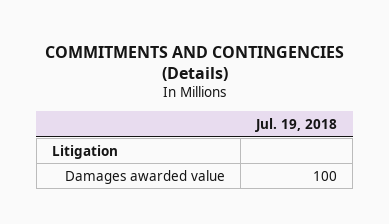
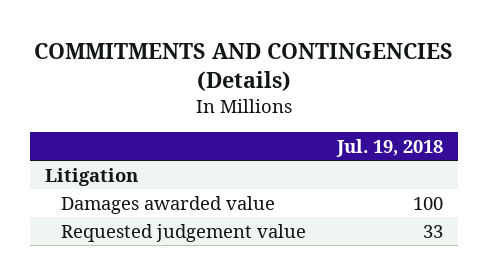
+ Requested judgement value | 33

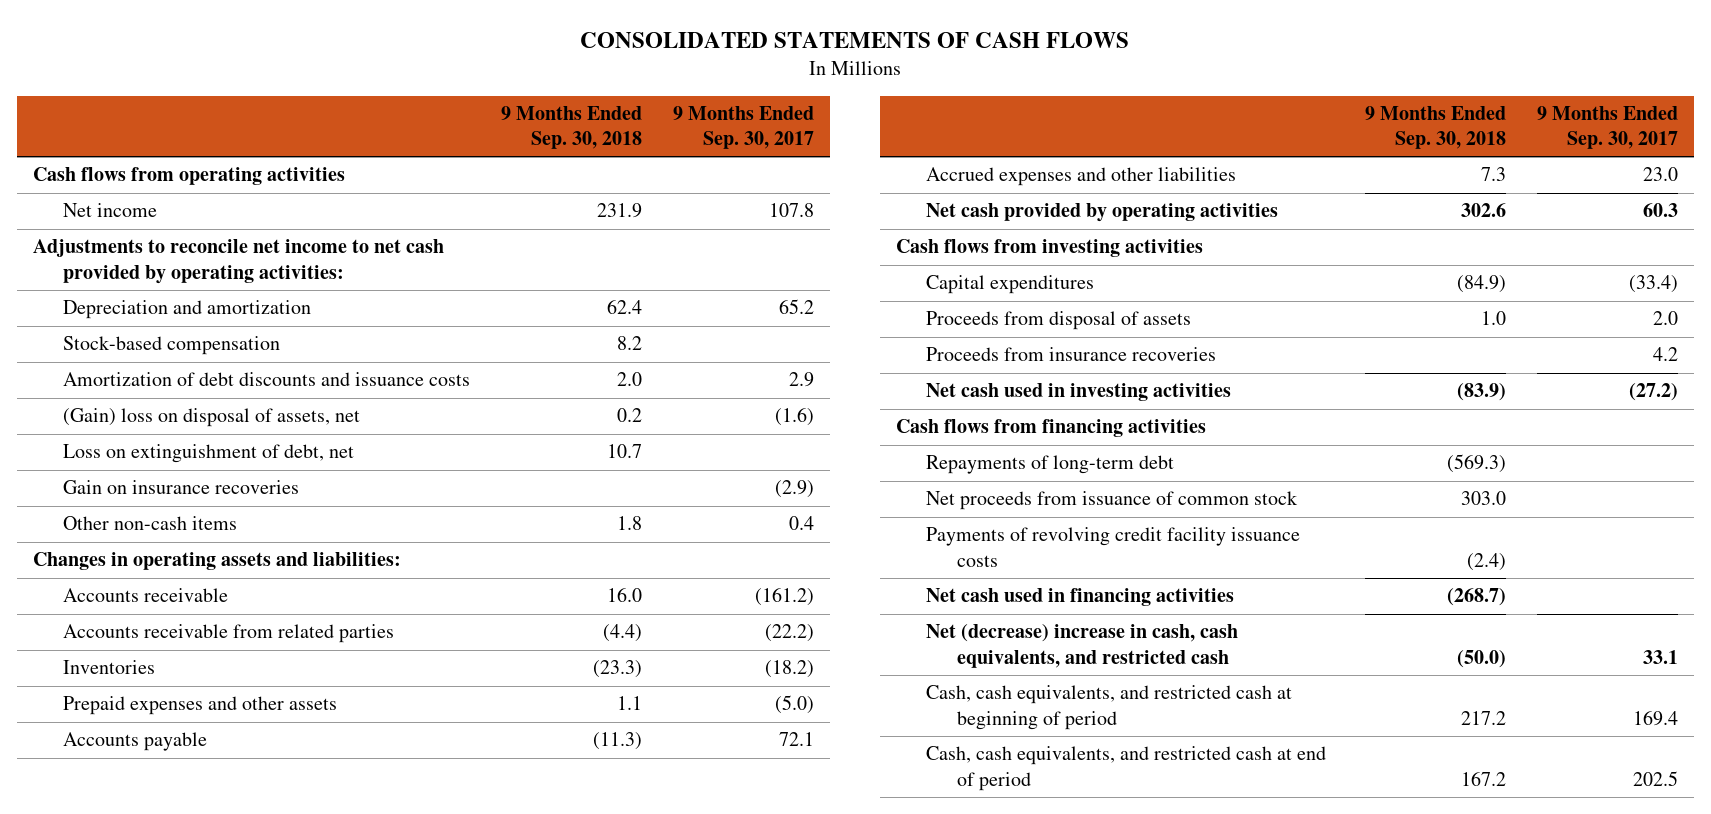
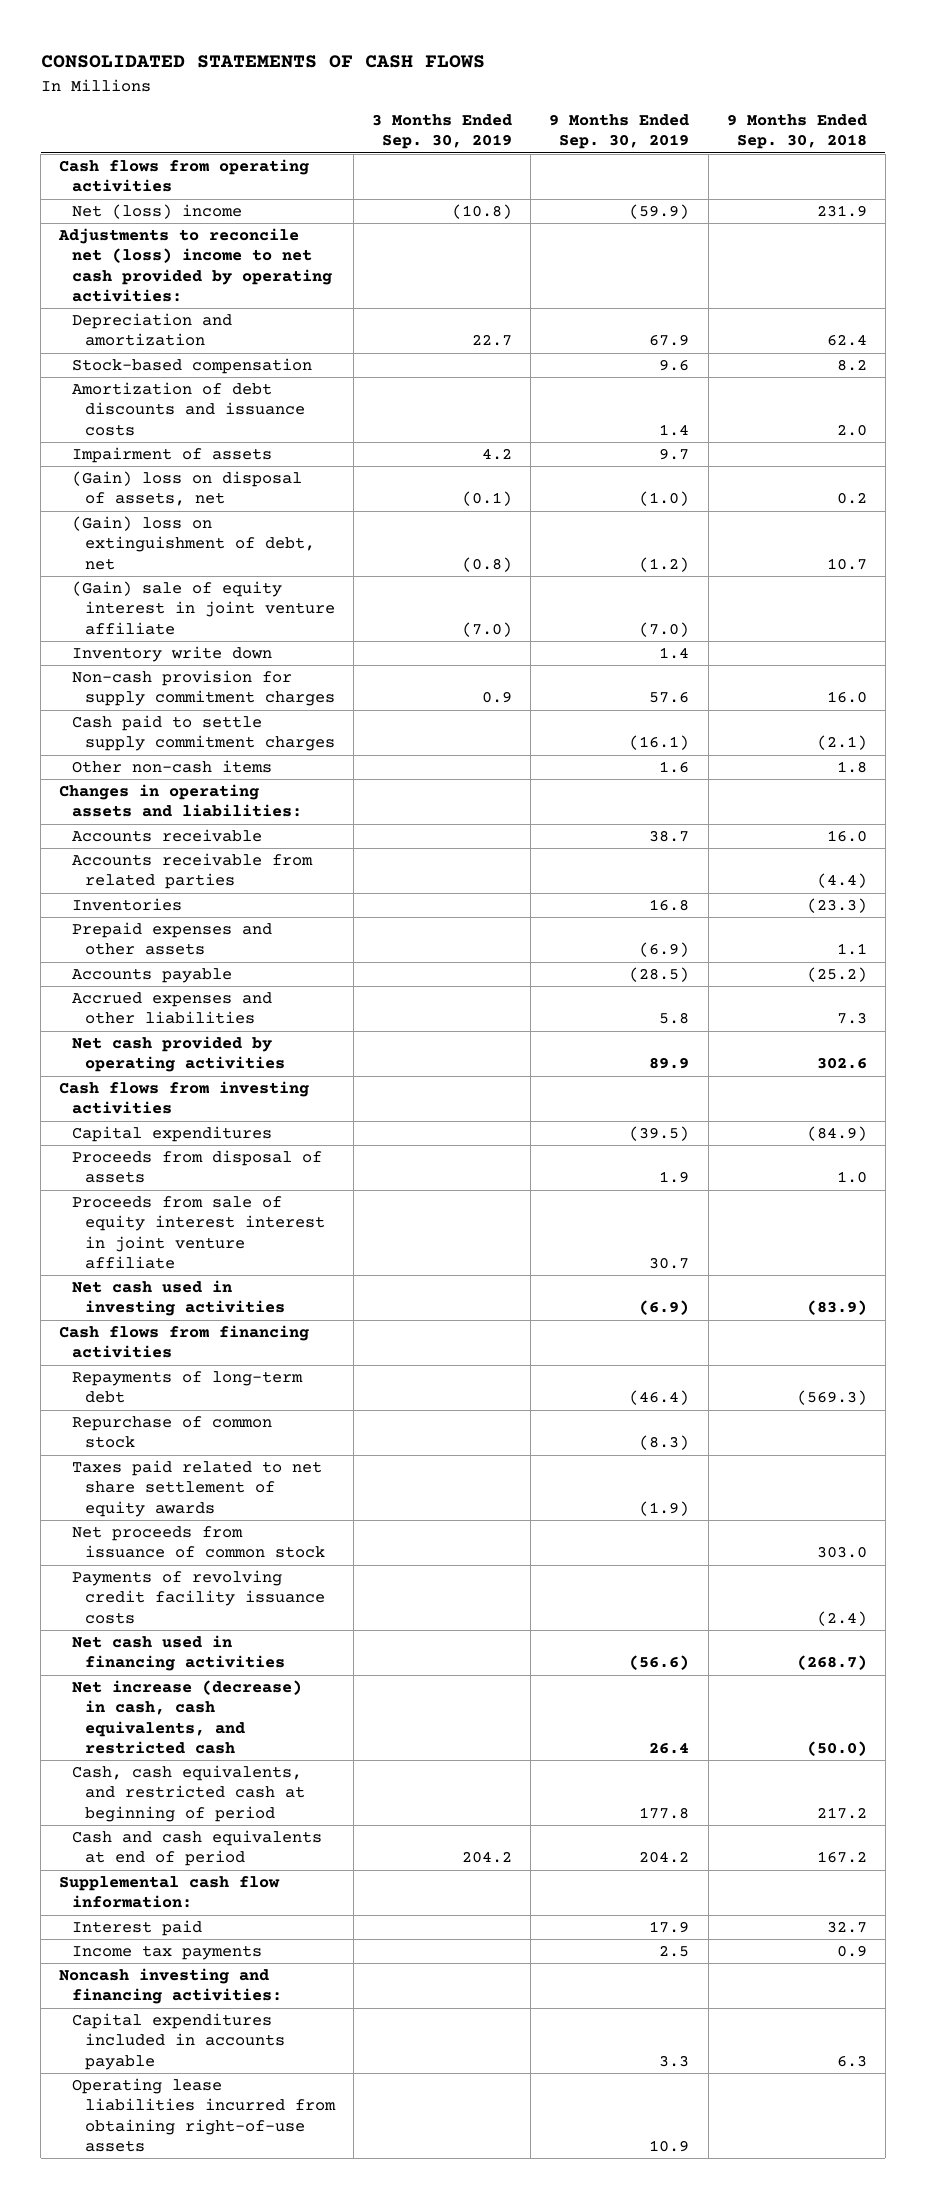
- | 9 Months Ended Sep. 30, 2018 | 9 Months Ended Sep. 30, 2017
+ | 3 Months Ended Sep. 30, 2019 | 9 Months Ended Sep. 30, 2019 | 9 Months Ended Sep. 30, 2018
- Net income | 231.9 | 107.8
- Adjustments to reconcile net income to net cash provided by operating activities:
+ Net (loss) income | (10.8) | (59.9) | 231.9
+ Adjustments to reconcile net (loss) income to net cash provided by operating activities:
+ Impairment of assets | 4.2 | 9.7 |
- Loss on extinguishment of debt, net | 10.7 |
- Gain on insurance recoveries | | (2.9)
+ (Gain) loss on extinguishment of debt, net | (0.8) | (1.2) | 10.7
+ (Gain) sale of equity interest in joint venture affiliate | (7.0) | (7.0) |
+ Inventory write down | | 1.4 |
+ Non-cash provision for supply commitment charges | 0.9 | 57.6 | 16.0
+ Cash paid to settle supply commitment charges | | (16.1) | (2.1)
- Accounts payable | (11.3) | 72.1
+ Accounts payable | | (28.5) | (25.2)
- Proceeds from insurance recoveries | | 4.2
+ Proceeds from sale of equity interest interest in joint venture affiliate | | 30.7 |
+ Repurchase of common stock | | (8.3) |
+ Taxes paid related to net share settlement of equity awards | | (1.9) |
- Net (decrease) increase in cash, cash equivalents, and restricted cash | (50.0) | 33.1
+ Net increase (decrease) in cash, cash equivalents, and restricted cash | | 26.4 | (50.0)
- Cash, cash equivalents, and restricted cash at end of period | 167.2 | 202.5
+ Cash and cash equivalents at end of period | 204.2 | 204.2 | 167.2
+ Supplemental cash flow information:
+ Interest paid | | 17.9 | 32.7
+ Income tax payments | | 2.5 | 0.9
+ Noncash investing and financing activities:
+ Capital expenditures included in accounts payable | | 3.3 | 6.3
+ Operating lease liabilities incurred from obtaining right-of-use assets | | 10.9 |

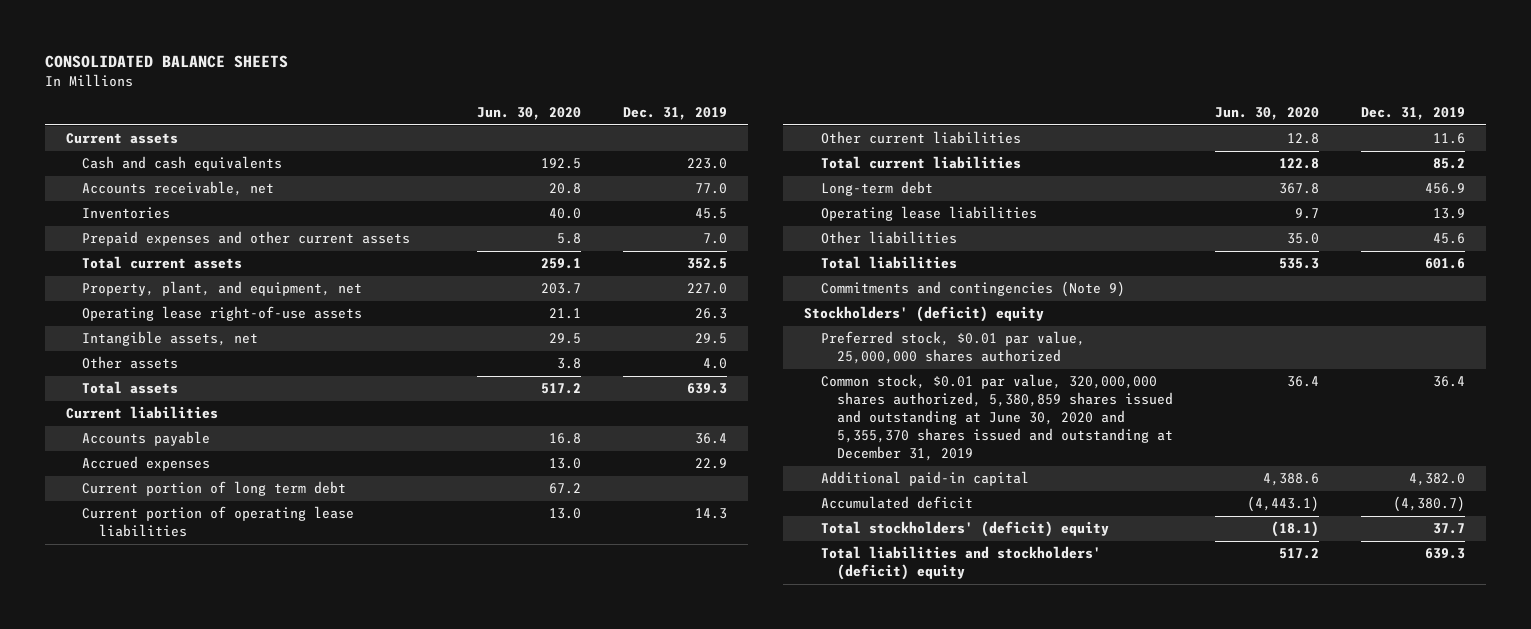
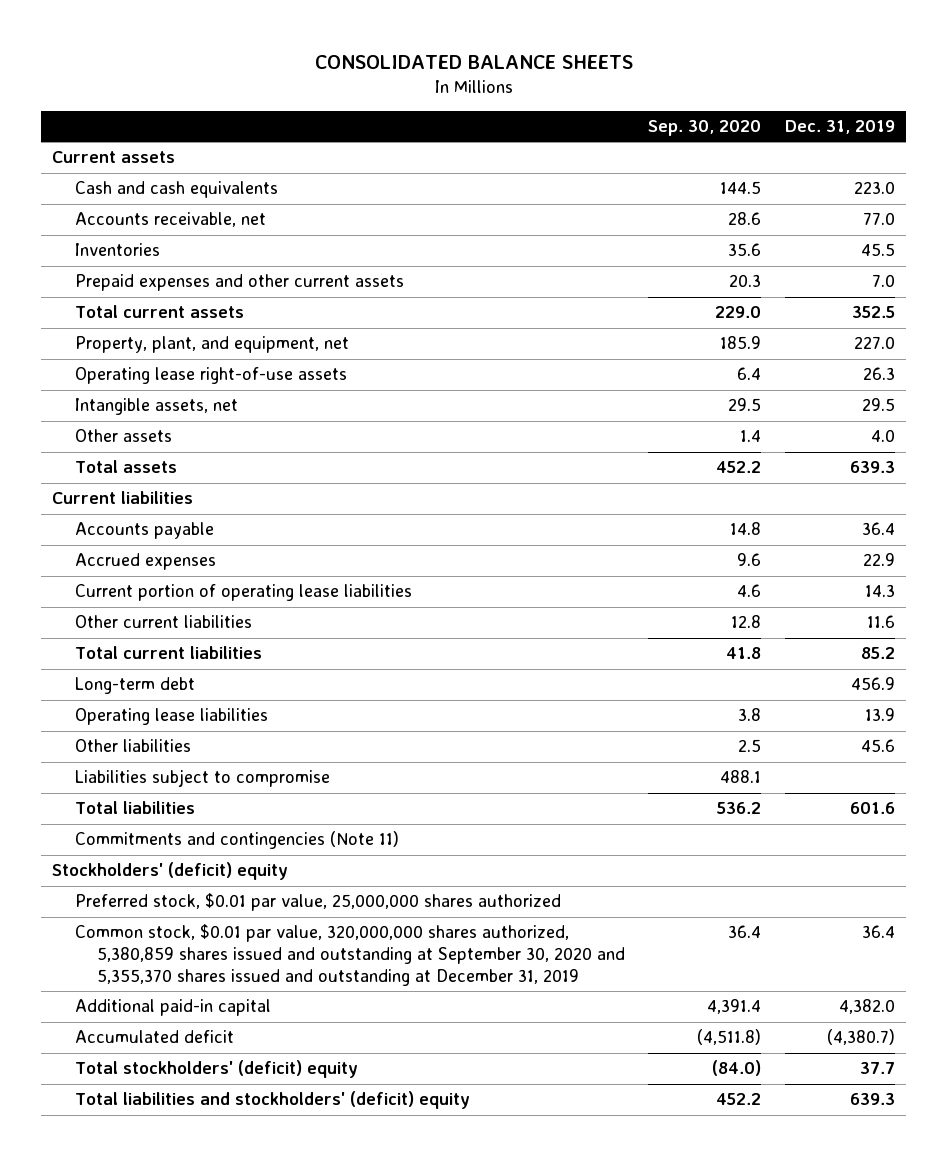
- | Jun. 30, 2020 | Dec. 31, 2019
+ | Sep. 30, 2020 | Dec. 31, 2019
- Current portion of long term debt | 67.2 |
+ Liabilities subject to compromise | 488.1 |
- Commitments and contingencies (Note 9)
+ Commitments and contingencies (Note 11)
- Common stock, $0.01 par value, 320,000,000 shares authorized, 5,380,859 shares issued and outstanding at June 30, 2020 and 5,355,370 shares issued and outstanding at December 31, 2019 | 36.4 | 36.4
+ Common stock, $0.01 par value, 320,000,000 shares authorized, 5,380,859 shares issued and outstanding at September 30, 2020 and 5,355,370 shares issued and outstanding at December 31, 2019 | 36.4 | 36.4

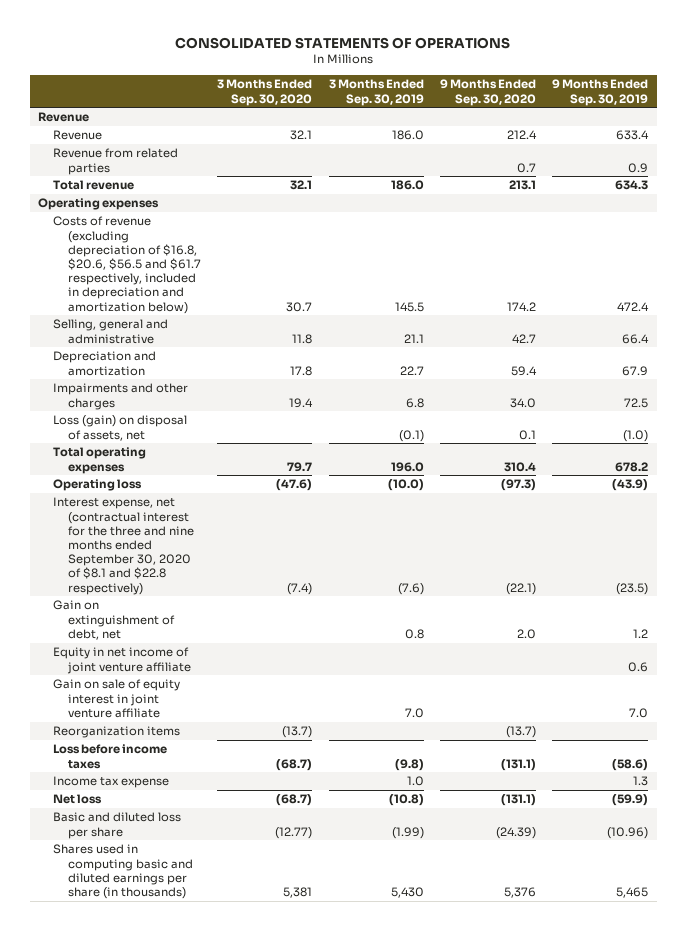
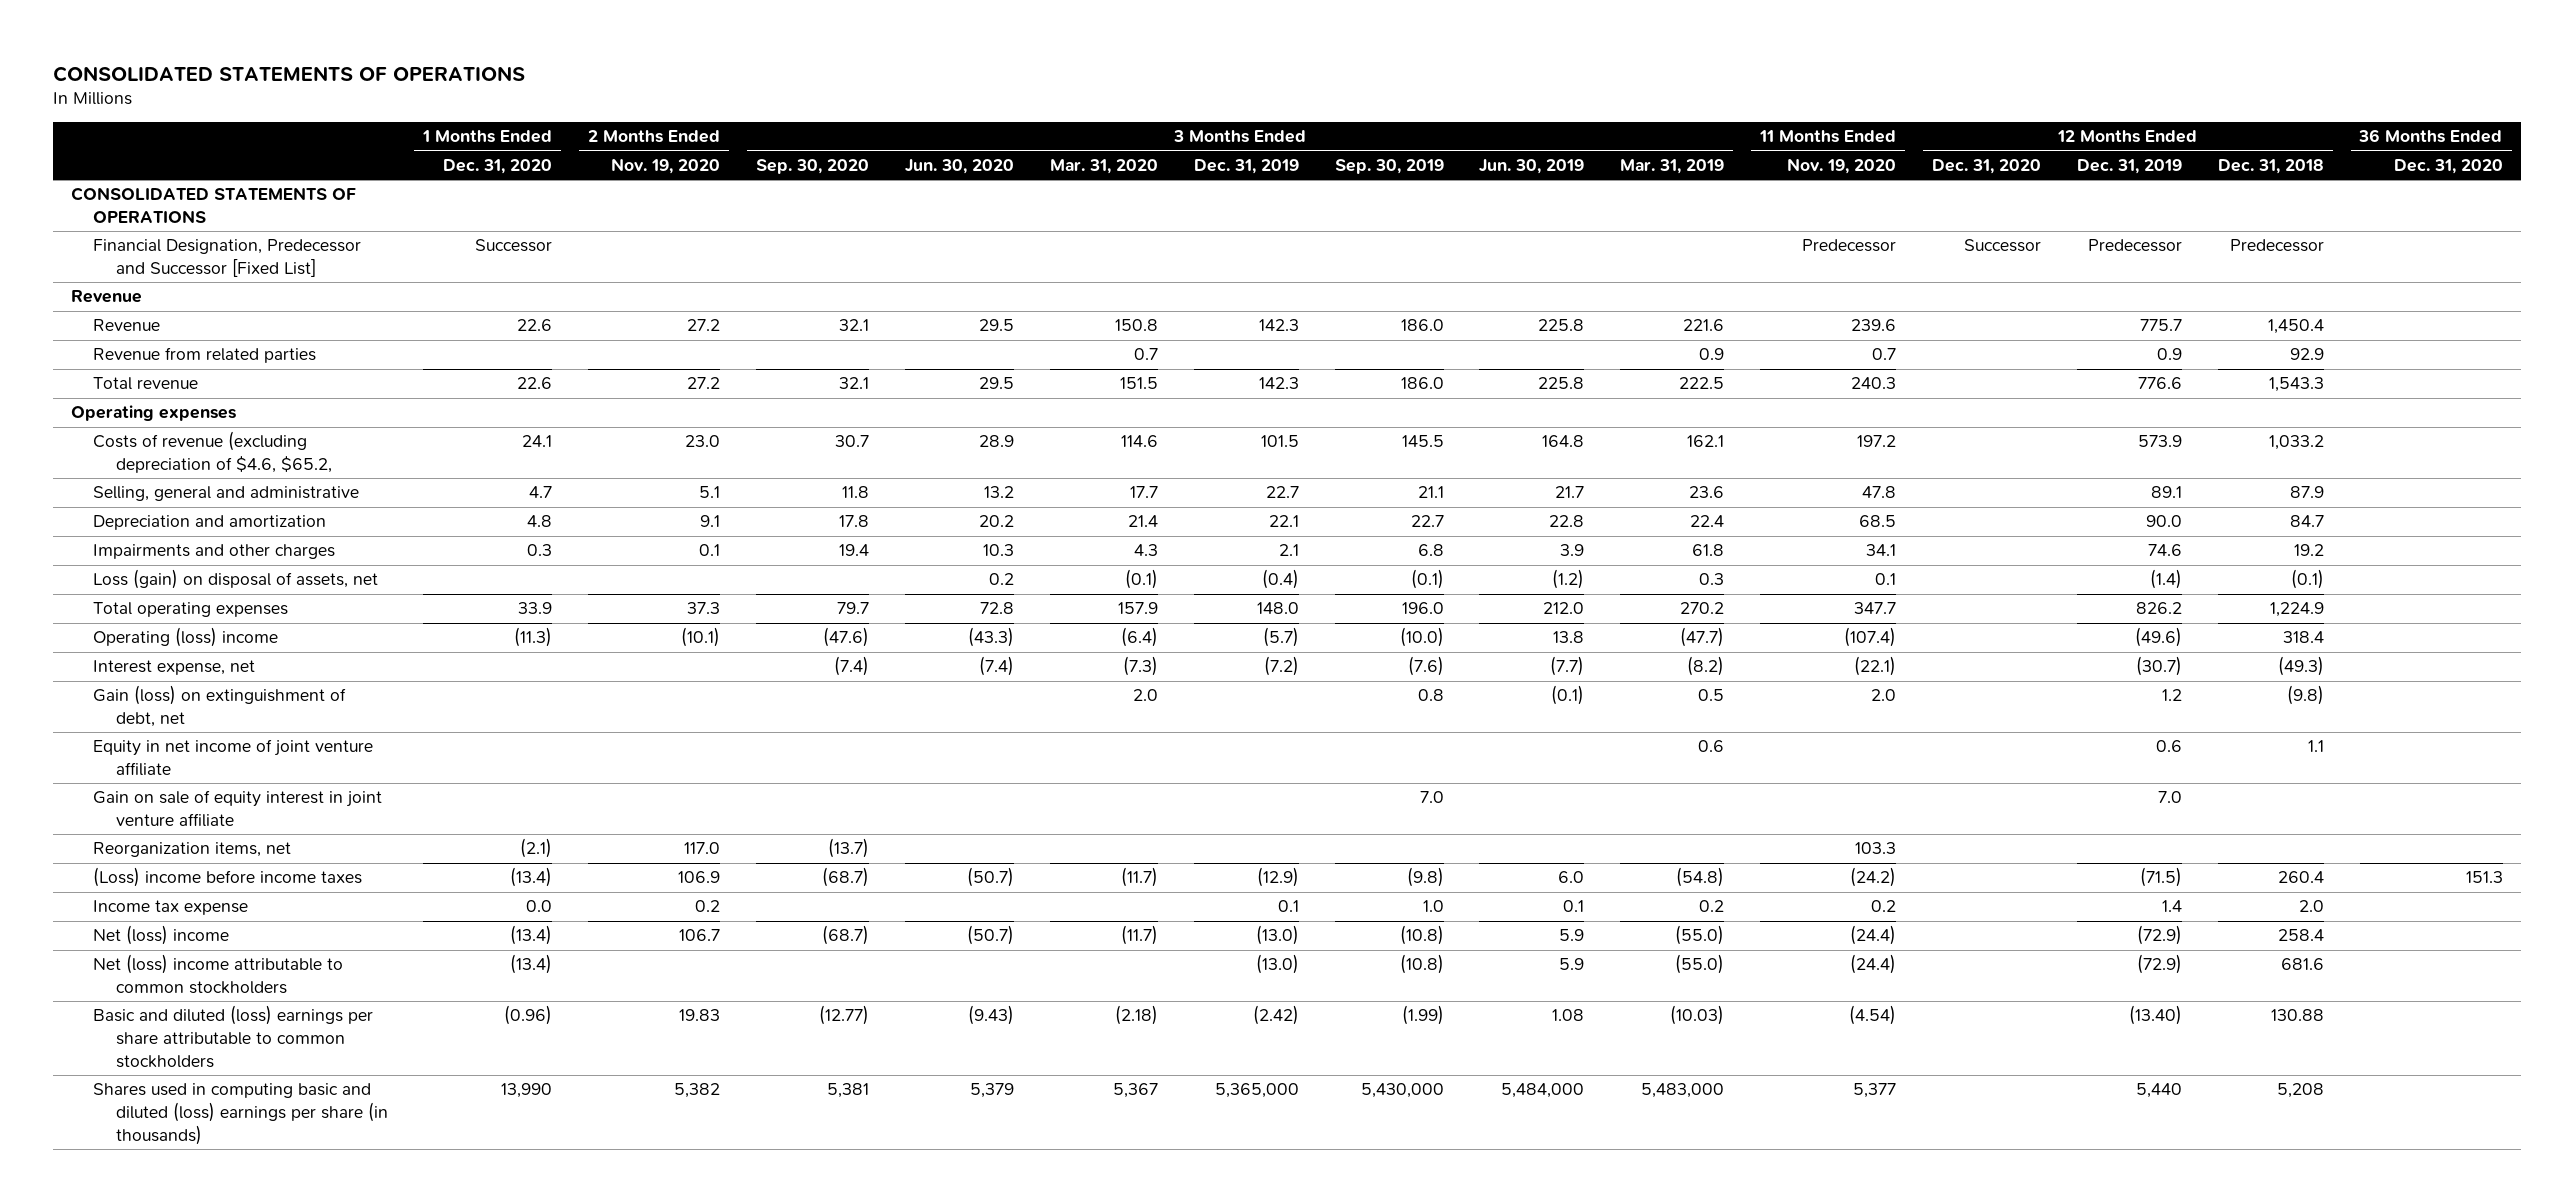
- | 3 Months Ended Sep. 30, 2020 | 3 Months Ended Sep. 30, 2019 | 9 Months Ended Sep. 30, 2020 | 9 Months Ended Sep. 30, 2019
+ | 1 Months Ended Dec. 31, 2020 | 2 Months Ended Nov. 19, 2020 | 3 Months Ended Sep. 30, 2020 | 3 Months Ended Jun. 30, 2020 | 3 Months Ended Mar. 31, 2020 | 3 Months Ended Dec. 31, 2019 | 3 Months Ended Sep. 30, 2019 | 3 Months Ended Jun. 30, 2019 | 3 Months Ended Mar. 31, 2019 | 11 Months Ended Nov. 19, 2020 | 12 Months Ended Dec. 31, 2020 | 12 Months Ended Dec. 31, 2019 | 12 Months Ended Dec. 31, 2018 | 36 Months Ended Dec. 31, 2020
+ CONSOLIDATED STATEMENTS OF OPERATIONS
+ Financial Designation, Predecessor and Successor [Fixed List] | Successor | | | | | | | | | Predecessor | Successor | Predecessor | Predecessor |
- Costs of revenue (excluding depreciation of $16.8, $20.6, $56.5 and $61.7 respectively, included in depreciation and amortization below) | 30.7 | 145.5 | 174.2 | 472.4
+ Costs of revenue (excluding depreciation of $4.6, $65.2, | 24.1 | 23.0 | 30.7 | 28.9 | 114.6 | 101.5 | 145.5 | 164.8 | 162.1 | 197.2 | | 573.9 | 1,033.2 |
- Operating loss | (47.6) | (10.0) | (97.3) | (43.9)
- Interest expense, net (contractual interest for the three and nine months ended September 30, 2020 of $8.1 and $22.8 respectively) | (7.4) | (7.6) | (22.1) | (23.5)
- Gain on extinguishment of debt, net | | 0.8 | 2.0 | 1.2
+ Operating (loss) income | (11.3) | (10.1) | (47.6) | (43.3) | (6.4) | (5.7) | (10.0) | 13.8 | (47.7) | (107.4) | | (49.6) | 318.4 |
+ Interest expense, net | | | (7.4) | (7.4) | (7.3) | (7.2) | (7.6) | (7.7) | (8.2) | (22.1) | | (30.7) | (49.3) |
+ Gain (loss) on extinguishment of debt, net | | | | | 2.0 | | 0.8 | (0.1) | 0.5 | 2.0 | | 1.2 | (9.8) |
- Reorganization items | (13.7) | | (13.7) |
- Loss before income taxes | (68.7) | (9.8) | (131.1) | (58.6)
+ Reorganization items, net | (2.1) | 117.0 | (13.7) | | | | | | | 103.3 | | | |
+ (Loss) income before income taxes | (13.4) | 106.9 | (68.7) | (50.7) | (11.7) | (12.9) | (9.8) | 6.0 | (54.8) | (24.2) | | (71.5) | 260.4 | 151.3
- Net loss | (68.7) | (10.8) | (131.1) | (59.9)
- Basic and diluted loss per share | (12.77) | (1.99) | (24.39) | (10.96)
- Shares used in computing basic and diluted earnings per share (in thousands) | 5,381 | 5,430 | 5,376 | 5,465
+ Net (loss) income | (13.4) | 106.7 | (68.7) | (50.7) | (11.7) | (13.0) | (10.8) | 5.9 | (55.0) | (24.4) | | (72.9) | 258.4 |
+ Net (loss) income attributable to common stockholders | (13.4) | | | | | (13.0) | (10.8) | 5.9 | (55.0) | (24.4) | | (72.9) | 681.6 |
+ Basic and diluted (loss) earnings per share attributable to common stockholders | (0.96) | 19.83 | (12.77) | (9.43) | (2.18) | (2.42) | (1.99) | 1.08 | (10.03) | (4.54) | | (13.40) | 130.88 |
+ Shares used in computing basic and diluted (loss) earnings per share (in thousands) | 13,990 | 5,382 | 5,381 | 5,379 | 5,367 | 5,365,000 | 5,430,000 | 5,484,000 | 5,483,000 | 5,377 | | 5,440 | 5,208 |

